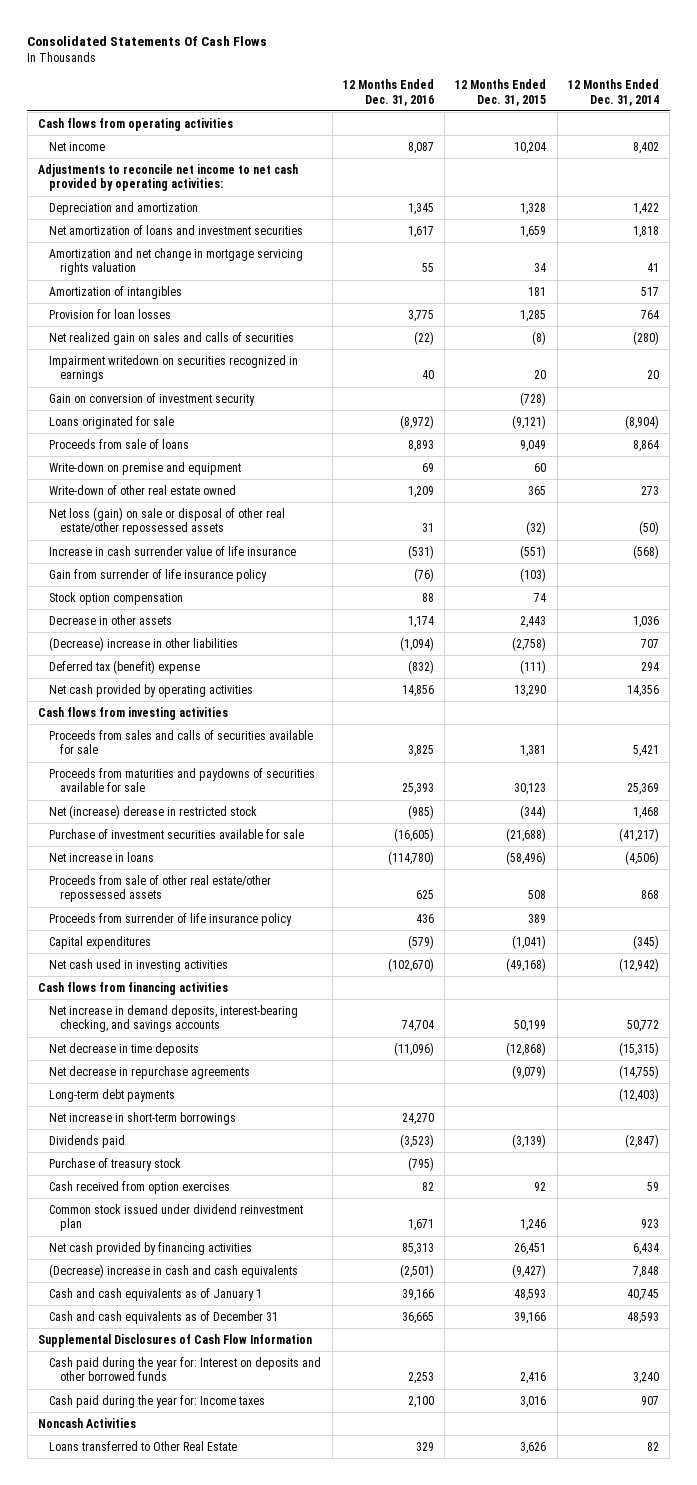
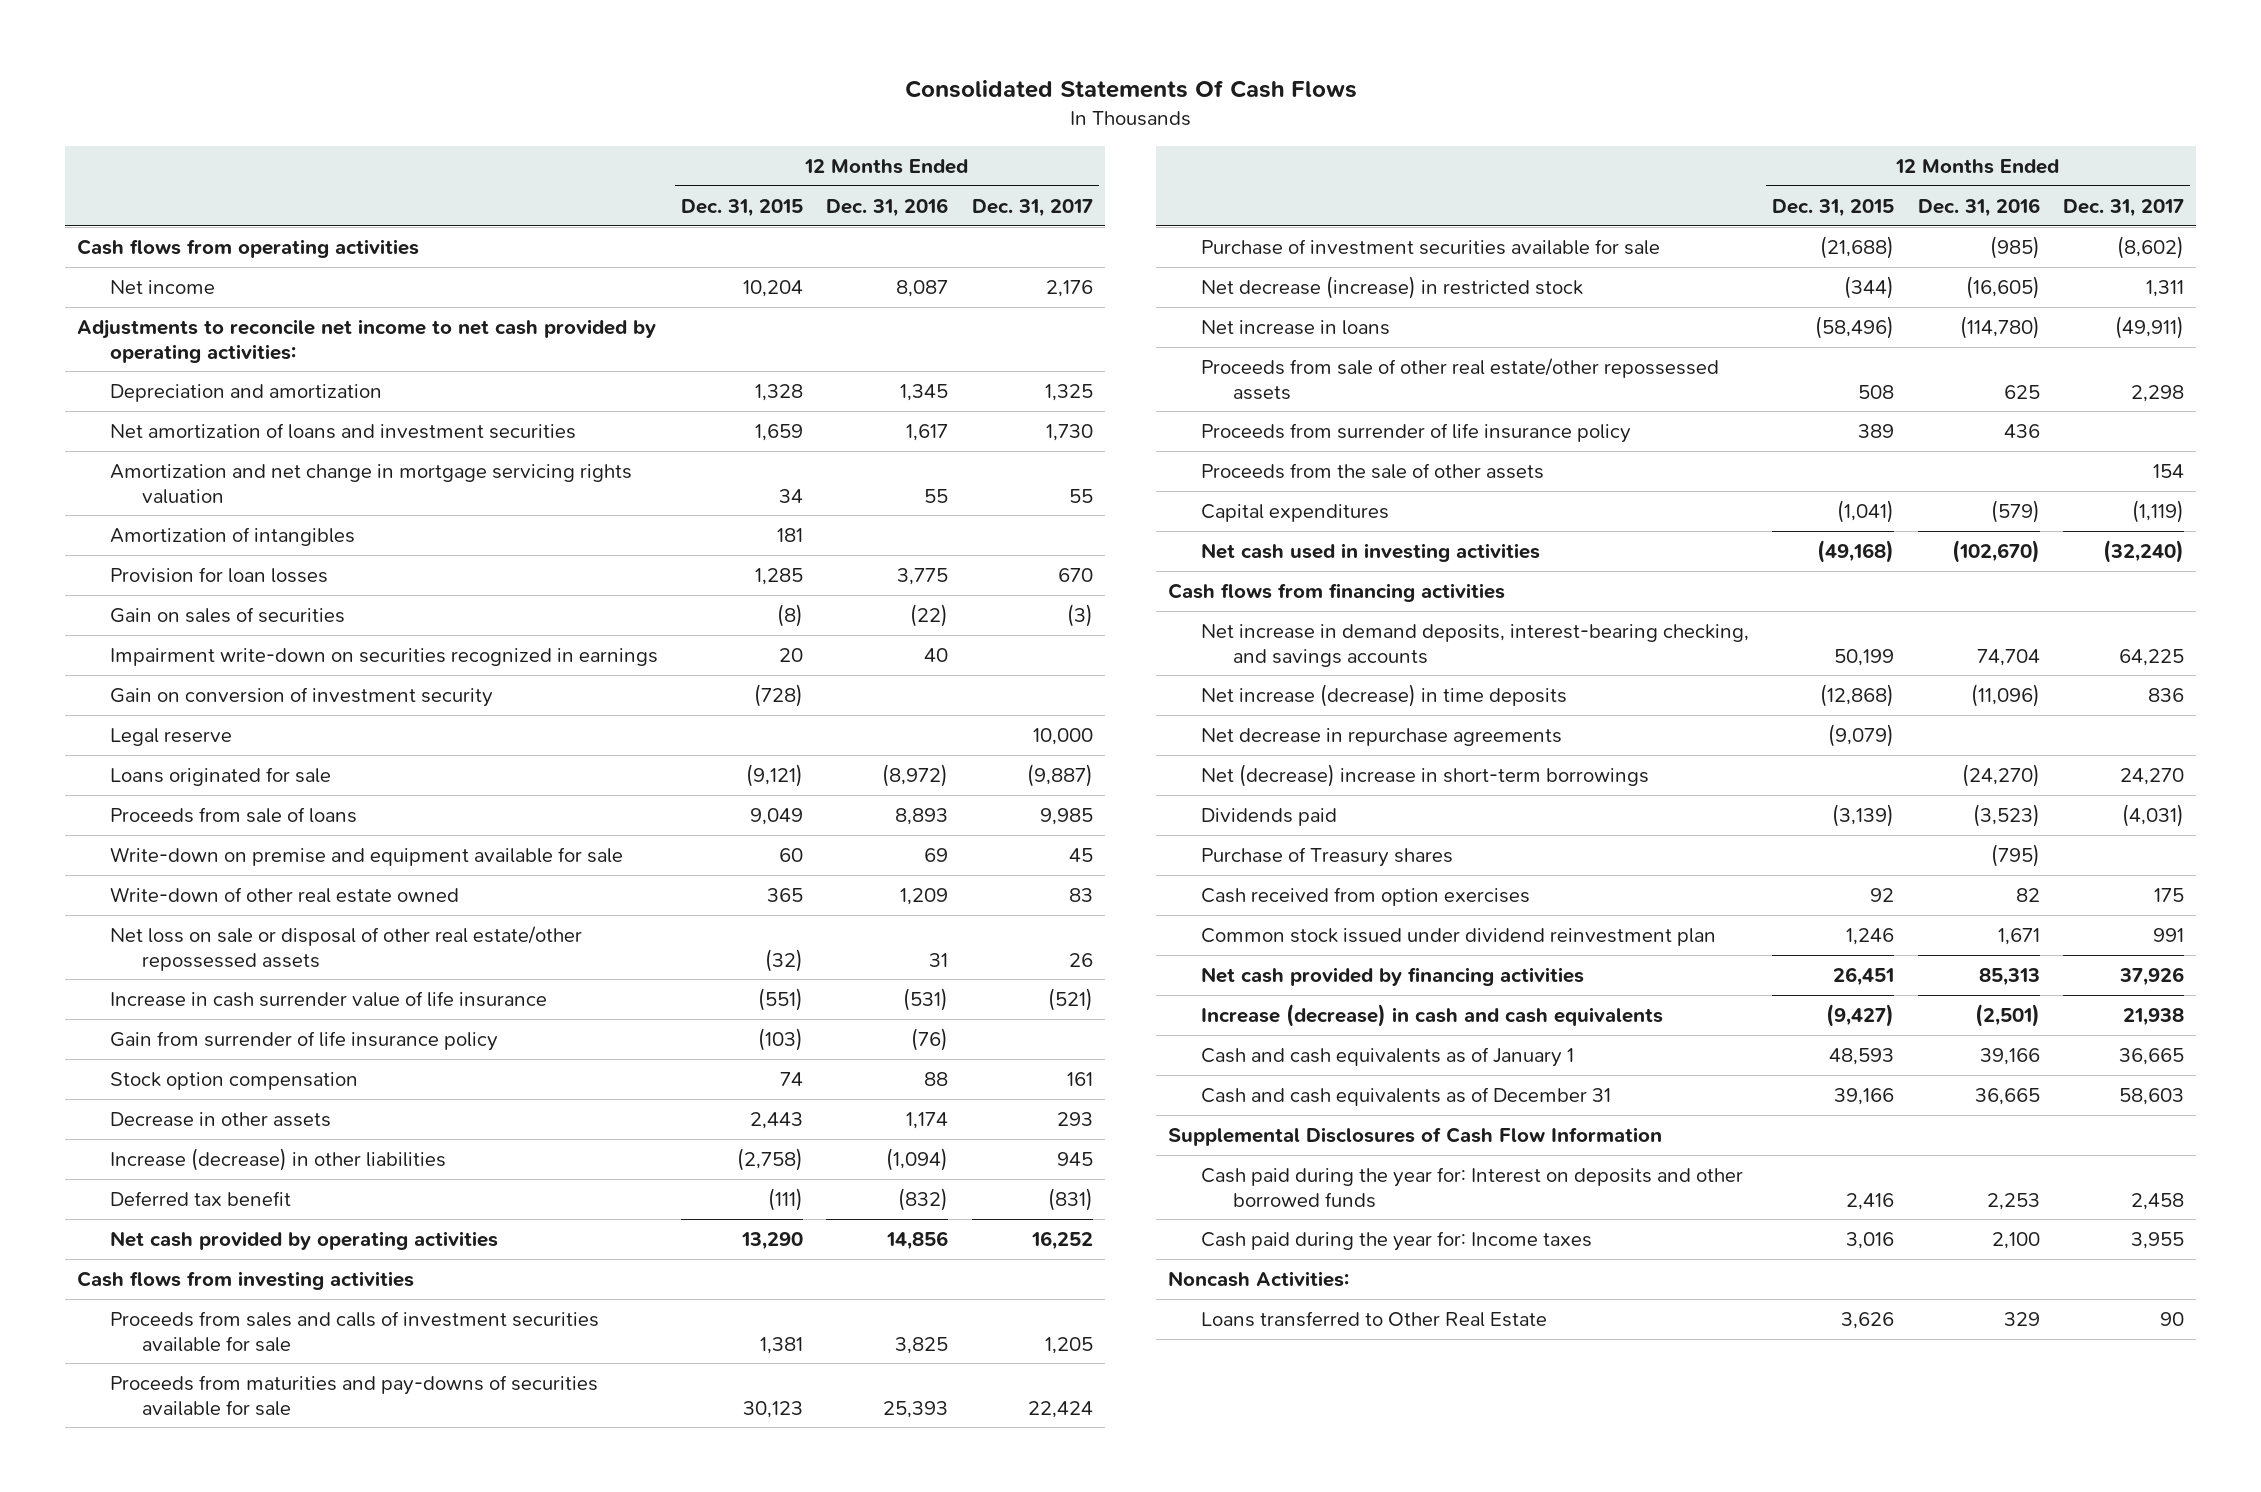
- | 12 Months Ended Dec. 31, 2016 | 12 Months Ended Dec. 31, 2015 | 12 Months Ended Dec. 31, 2014
+ | 12 Months Ended Dec. 31, 2015 | 12 Months Ended Dec. 31, 2016 | 12 Months Ended Dec. 31, 2017
- Net realized gain on sales and calls of securities | (22) | (8) | (280)
- Impairment writedown on securities recognized in earnings | 40 | 20 | 20
+ Gain on sales of securities | (8) | (22) | (3)
+ Impairment write-down on securities recognized in earnings | 20 | 40 |
+ Legal reserve | | | 10,000
- Write-down on premise and equipment | 69 | 60 |
+ Write-down on premise and equipment available for sale | 60 | 69 | 45
- Net loss (gain) on sale or disposal of other real estate/other repossessed assets | 31 | (32) | (50)
+ Net loss on sale or disposal of other real estate/other repossessed assets | (32) | 31 | 26
- (Decrease) increase in other liabilities | (1,094) | (2,758) | 707
- Deferred tax (benefit) expense | (832) | (111) | 294
+ Increase (decrease) in other liabilities | (2,758) | (1,094) | 945
+ Deferred tax benefit | (111) | (832) | (831)
- Proceeds from sales and calls of securities available for sale | 3,825 | 1,381 | 5,421
- Proceeds from maturities and paydowns of securities available for sale | 25,393 | 30,123 | 25,369
- Net (increase) derease in restricted stock | (985) | (344) | 1,468
- Purchase of investment securities available for sale | (16,605) | (21,688) | (41,217)
+ Proceeds from sales and calls of investment securities available for sale | 1,381 | 3,825 | 1,205
+ Proceeds from maturities and pay-downs of securities available for sale | 30,123 | 25,393 | 22,424
+ Purchase of investment securities available for sale | (21,688) | (985) | (8,602)
+ Net decrease (increase) in restricted stock | (344) | (16,605) | 1,311
+ Proceeds from the sale of other assets | | | 154
- Net decrease in time deposits | (11,096) | (12,868) | (15,315)
+ Net increase (decrease) in time deposits | (12,868) | (11,096) | 836
- Long-term debt payments | | | (12,403)
- Net increase in short-term borrowings | 24,270 | |
+ Net (decrease) increase in short-term borrowings | | (24,270) | 24,270
- Purchase of treasury stock | (795) | |
+ Purchase of Treasury shares | | (795) |
- (Decrease) increase in cash and cash equivalents | (2,501) | (9,427) | 7,848
+ Increase (decrease) in cash and cash equivalents | (9,427) | (2,501) | 21,938
- Noncash Activities
+ Noncash Activities:

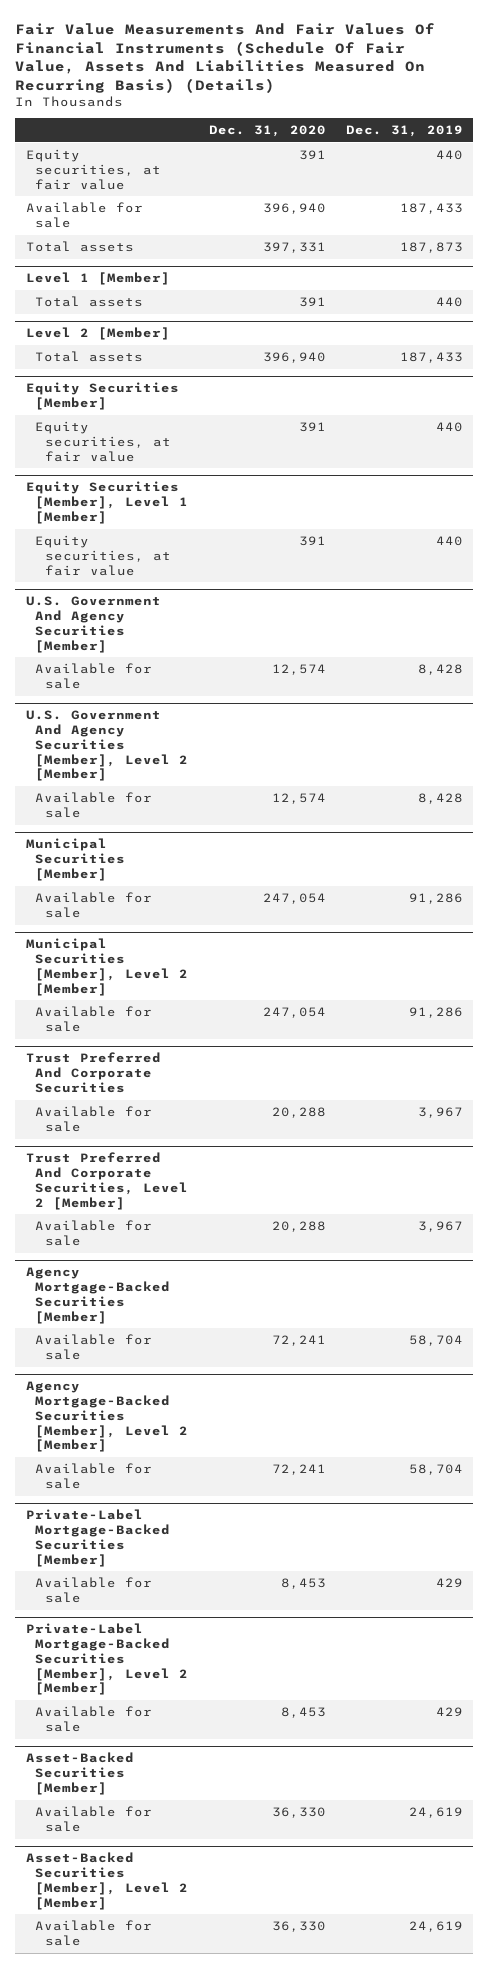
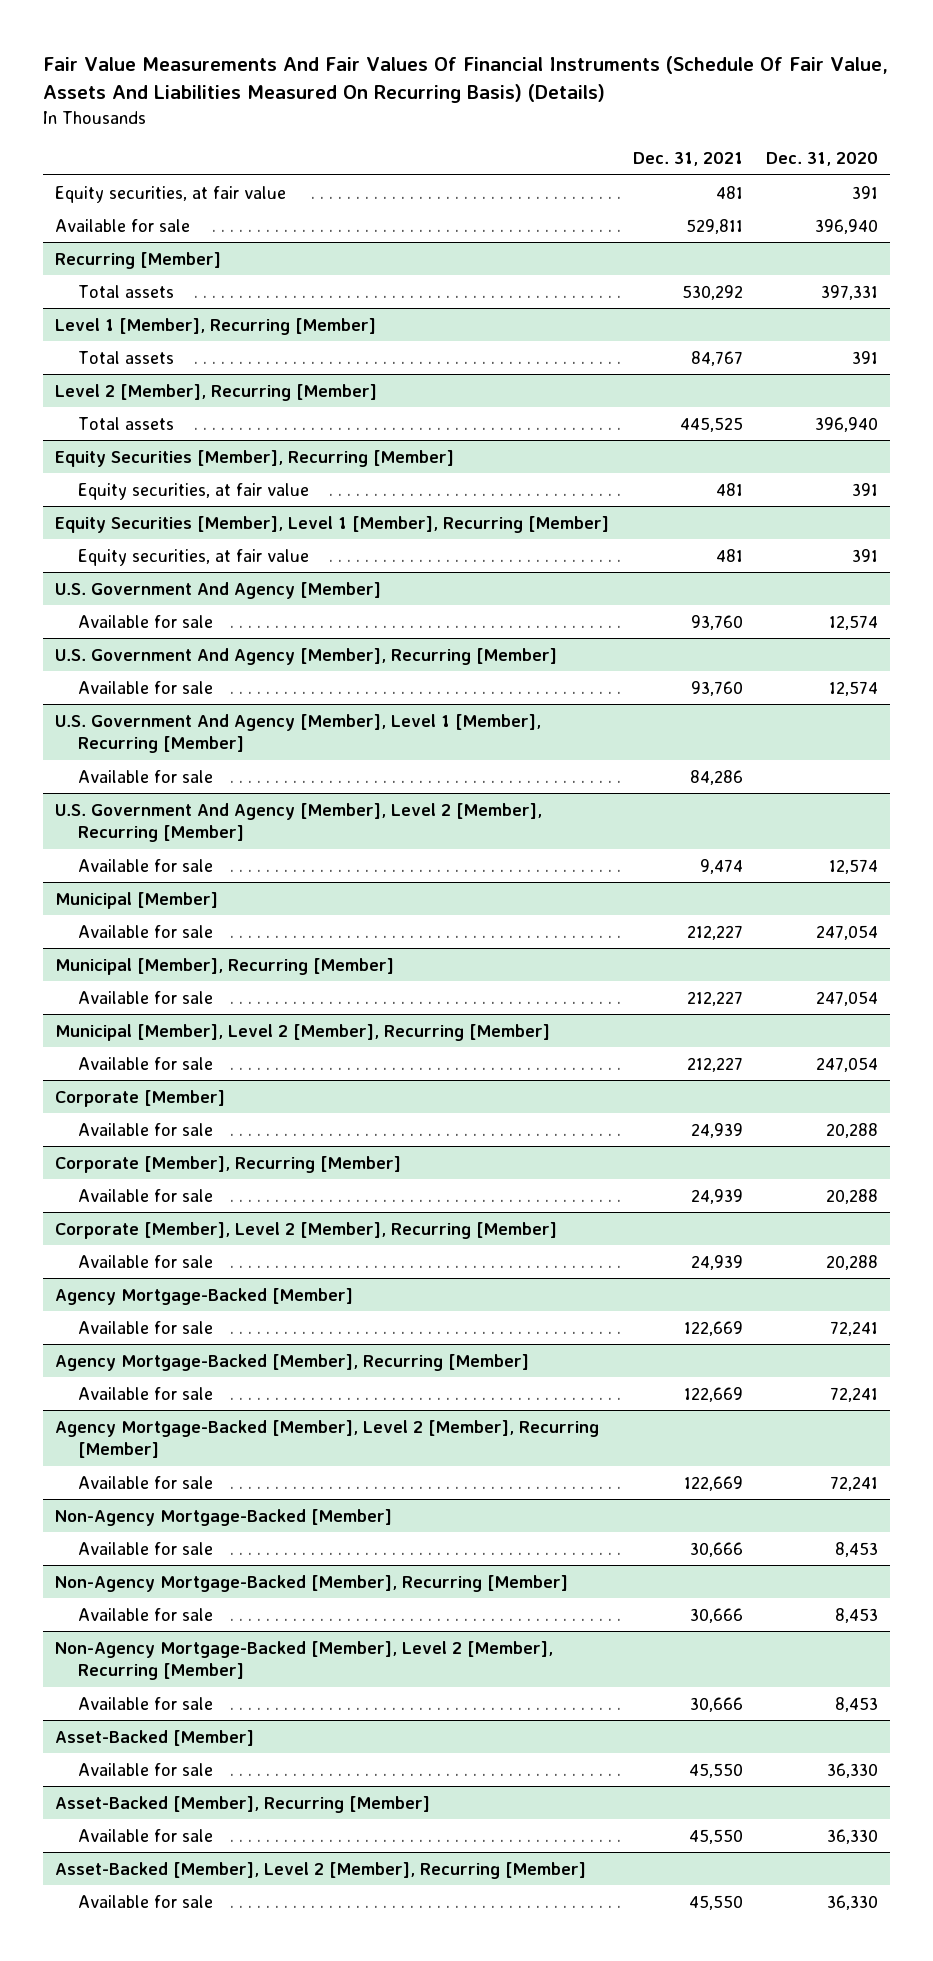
- | Dec. 31, 2020 | Dec. 31, 2019
+ | Dec. 31, 2021 | Dec. 31, 2020
+ Recurring [Member]
- Level 1 [Member]
+ Level 1 [Member], Recurring [Member]
- Level 2 [Member]
+ Level 2 [Member], Recurring [Member]
- Equity Securities [Member]
+ Equity Securities [Member], Recurring [Member]
- Equity Securities [Member], Level 1 [Member]
+ Equity Securities [Member], Level 1 [Member], Recurring [Member]
- U.S. Government And Agency Securities [Member]
+ U.S. Government And Agency [Member]
- U.S. Government And Agency Securities [Member], Level 2 [Member]
+ U.S. Government And Agency [Member], Recurring [Member]
- Municipal Securities [Member]
+ U.S. Government And Agency [Member], Level 1 [Member], Recurring [Member]
+ Available for sale | 84,286 |
+ U.S. Government And Agency [Member], Level 2 [Member], Recurring [Member]
+ Available for sale | 9,474 | 12,574
+ Municipal [Member]
- Municipal Securities [Member], Level 2 [Member]
+ Municipal [Member], Recurring [Member]
- Trust Preferred And Corporate Securities
+ Municipal [Member], Level 2 [Member], Recurring [Member]
+ Available for sale | 212,227 | 247,054
+ Corporate [Member]
- Trust Preferred And Corporate Securities, Level 2 [Member]
+ Corporate [Member], Recurring [Member]
- Agency Mortgage-Backed Securities [Member]
+ Corporate [Member], Level 2 [Member], Recurring [Member]
+ Available for sale | 24,939 | 20,288
+ Agency Mortgage-Backed [Member]
- Agency Mortgage-Backed Securities [Member], Level 2 [Member]
+ Agency Mortgage-Backed [Member], Recurring [Member]
- Private-Label Mortgage-Backed Securities [Member]
+ Agency Mortgage-Backed [Member], Level 2 [Member], Recurring [Member]
+ Available for sale | 122,669 | 72,241
+ Non-Agency Mortgage-Backed [Member]
- Private-Label Mortgage-Backed Securities [Member], Level 2 [Member]
+ Non-Agency Mortgage-Backed [Member], Recurring [Member]
- Asset-Backed Securities [Member]
+ Non-Agency Mortgage-Backed [Member], Level 2 [Member], Recurring [Member]
+ Available for sale | 30,666 | 8,453
+ Asset-Backed [Member]
- Asset-Backed Securities [Member], Level 2 [Member]
+ Asset-Backed [Member], Recurring [Member]
+ Asset-Backed [Member], Level 2 [Member], Recurring [Member]
+ Available for sale | 45,550 | 36,330

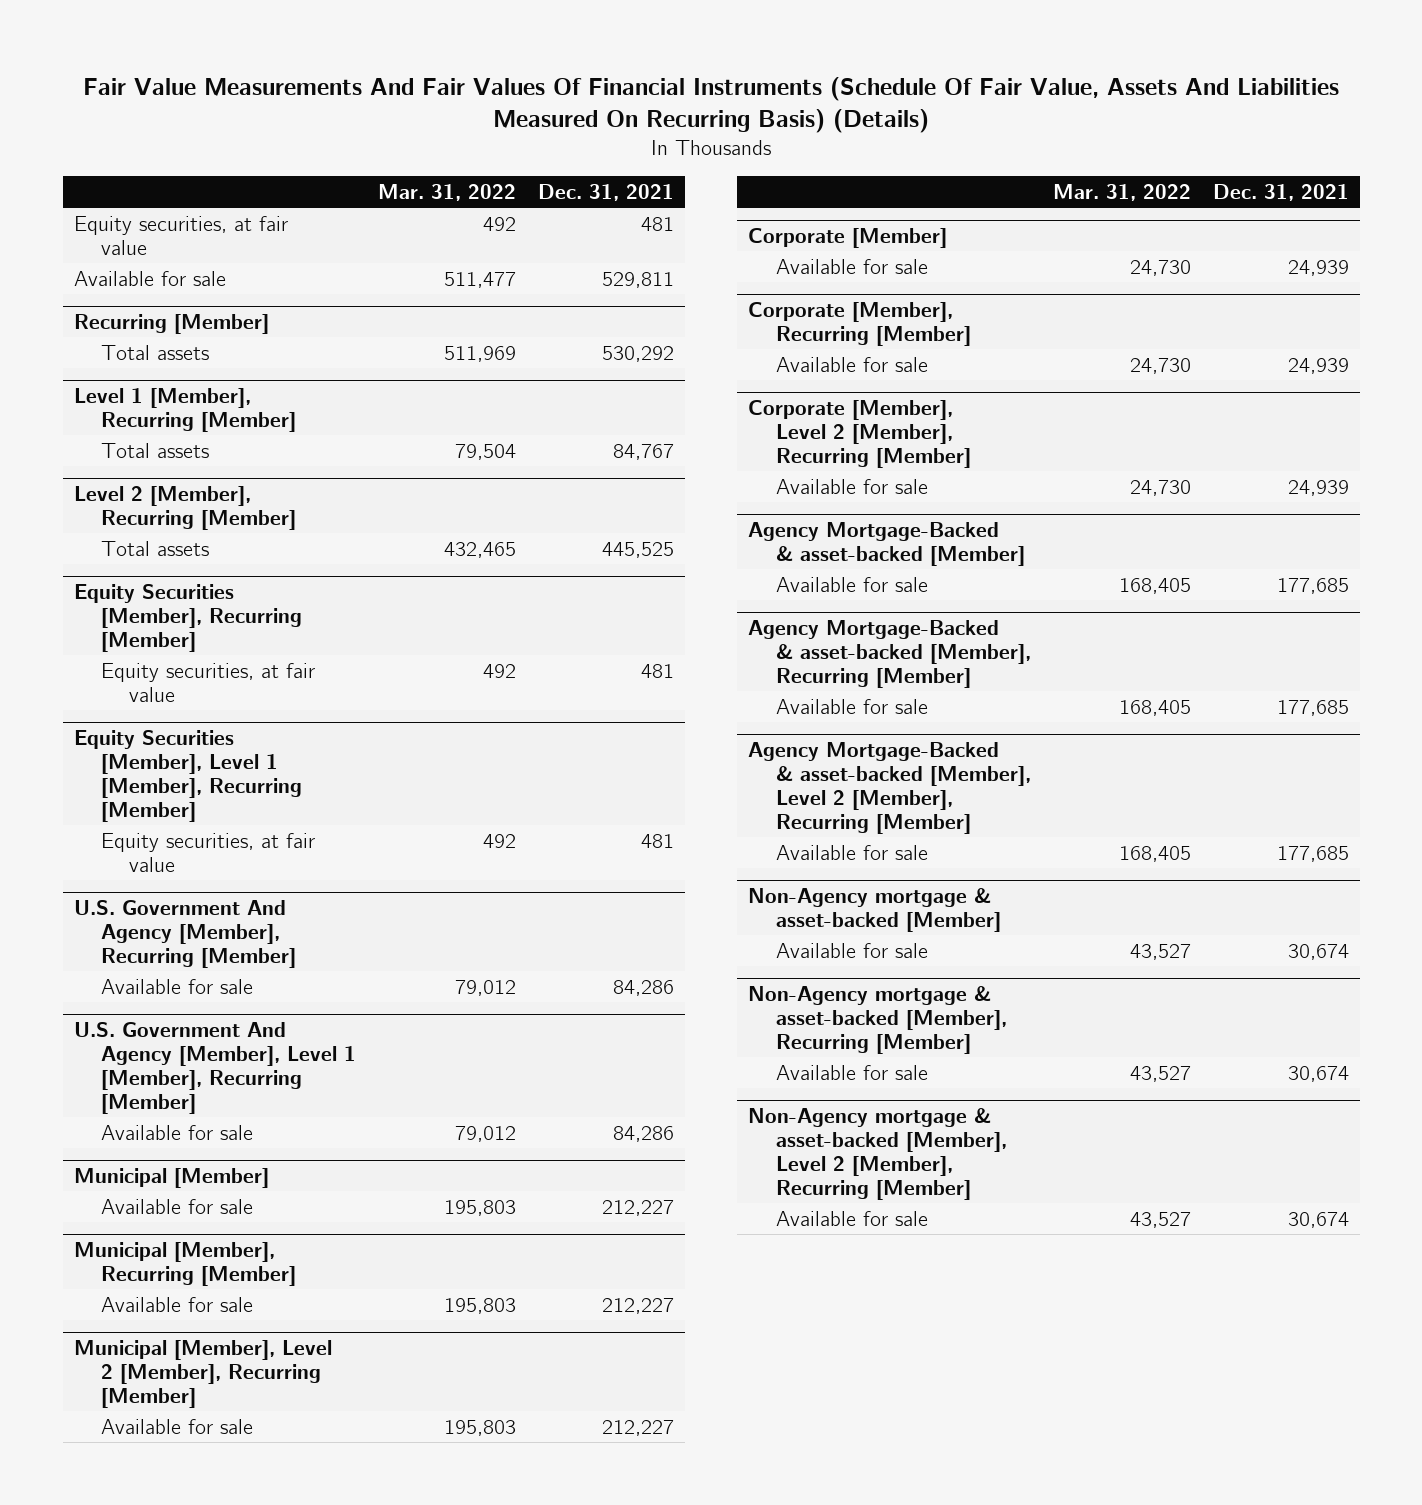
- | Dec. 31, 2021 | Dec. 31, 2020
+ | Mar. 31, 2022 | Dec. 31, 2021
- U.S. Government And Agency [Member]
- Available for sale | 93,760 | 12,574
@ U.S. Government And Agency [Member], Recurring [Member]
- Available for sale | 93,760 | 12,574
+ Available for sale | 79,012 | 84,286
- U.S. Government And Agency [Member], Level 2 [Member], Recurring [Member]
- Available for sale | 9,474 | 12,574
- Agency Mortgage-Backed [Member]
- Available for sale | 122,669 | 72,241
- Agency Mortgage-Backed [Member], Recurring [Member]
- Available for sale | 122,669 | 72,241
- Agency Mortgage-Backed [Member], Level 2 [Member], Recurring [Member]
- Available for sale | 122,669 | 72,241
- Non-Agency Mortgage-Backed [Member]
- Available for sale | 30,666 | 8,453
- Non-Agency Mortgage-Backed [Member], Recurring [Member]
- Available for sale | 30,666 | 8,453
- Non-Agency Mortgage-Backed [Member], Level 2 [Member], Recurring [Member]
- Available for sale | 30,666 | 8,453
- Asset-Backed [Member]
- Available for sale | 45,550 | 36,330
- Asset-Backed [Member], Recurring [Member]
- Available for sale | 45,550 | 36,330
- Asset-Backed [Member], Level 2 [Member], Recurring [Member]
- Available for sale | 45,550 | 36,330
+ Agency Mortgage-Backed & asset-backed [Member]
+ Available for sale | 168,405 | 177,685
+ Agency Mortgage-Backed & asset-backed [Member], Recurring [Member]
+ Available for sale | 168,405 | 177,685
+ Agency Mortgage-Backed & asset-backed [Member], Level 2 [Member], Recurring [Member]
+ Available for sale | 168,405 | 177,685
+ Non-Agency mortgage & asset-backed [Member]
+ Available for sale | 43,527 | 30,674
+ Non-Agency mortgage & asset-backed [Member], Recurring [Member]
+ Available for sale | 43,527 | 30,674
+ Non-Agency mortgage & asset-backed [Member], Level 2 [Member], Recurring [Member]
+ Available for sale | 43,527 | 30,674

